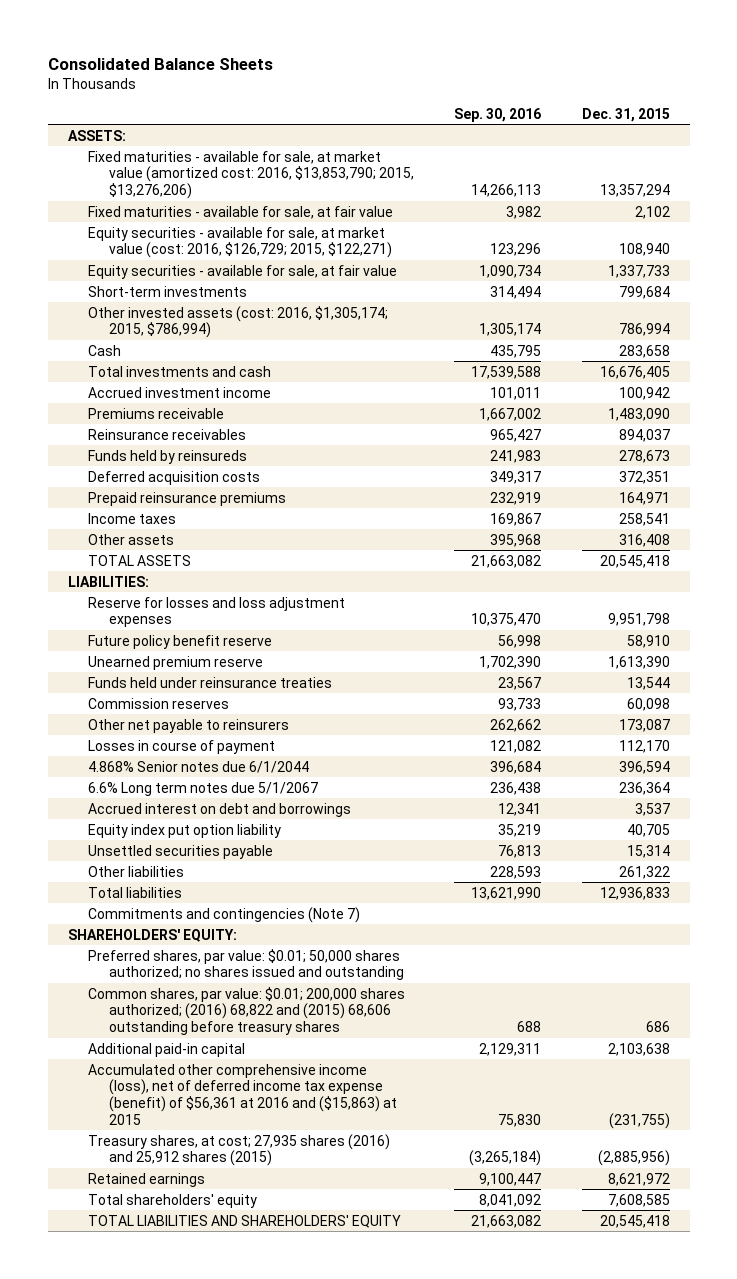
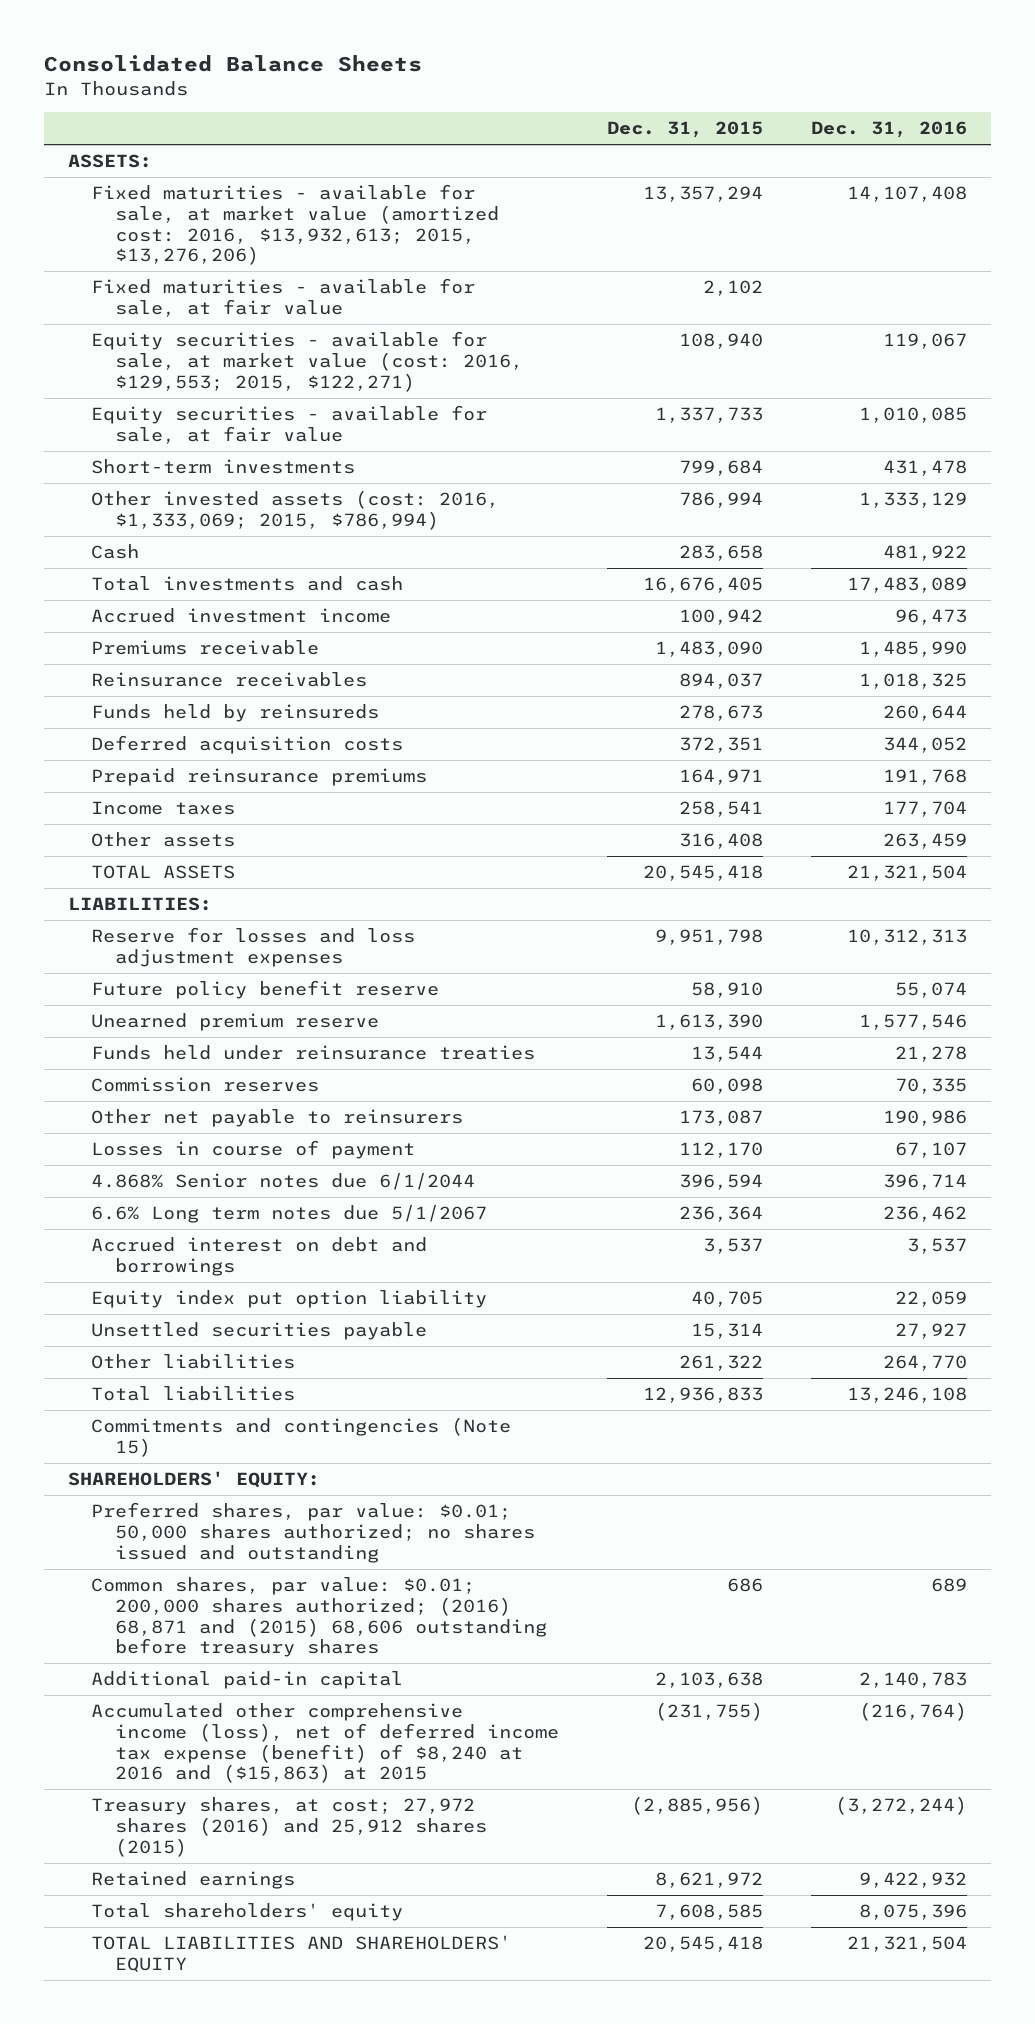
- | Sep. 30, 2016 | Dec. 31, 2015
+ | Dec. 31, 2015 | Dec. 31, 2016
- Fixed maturities - available for sale, at market value (amortized cost: 2016, $13,853,790; 2015, $13,276,206) | 14,266,113 | 13,357,294
+ Fixed maturities - available for sale, at market value (amortized cost: 2016, $13,932,613; 2015, $13,276,206) | 13,357,294 | 14,107,408
- Equity securities - available for sale, at market value (cost: 2016, $126,729; 2015, $122,271) | 123,296 | 108,940
+ Equity securities - available for sale, at market value (cost: 2016, $129,553; 2015, $122,271) | 108,940 | 119,067
- Other invested assets (cost: 2016, $1,305,174; 2015, $786,994) | 1,305,174 | 786,994
+ Other invested assets (cost: 2016, $1,333,069; 2015, $786,994) | 786,994 | 1,333,129
- Commitments and contingencies (Note 7)
+ Commitments and contingencies (Note 15)
- Common shares, par value: $0.01; 200,000 shares authorized; (2016) 68,822 and (2015) 68,606 outstanding before treasury shares | 688 | 686
+ Common shares, par value: $0.01; 200,000 shares authorized; (2016) 68,871 and (2015) 68,606 outstanding before treasury shares | 686 | 689
- Accumulated other comprehensive income (loss), net of deferred income tax expense (benefit) of $56,361 at 2016 and ($15,863) at 2015 | 75,830 | (231,755)
- Treasury shares, at cost; 27,935 shares (2016) and 25,912 shares (2015) | (3,265,184) | (2,885,956)
+ Accumulated other comprehensive income (loss), net of deferred income tax expense (benefit) of $8,240 at 2016 and ($15,863) at 2015 | (231,755) | (216,764)
+ Treasury shares, at cost; 27,972 shares (2016) and 25,912 shares (2015) | (2,885,956) | (3,272,244)

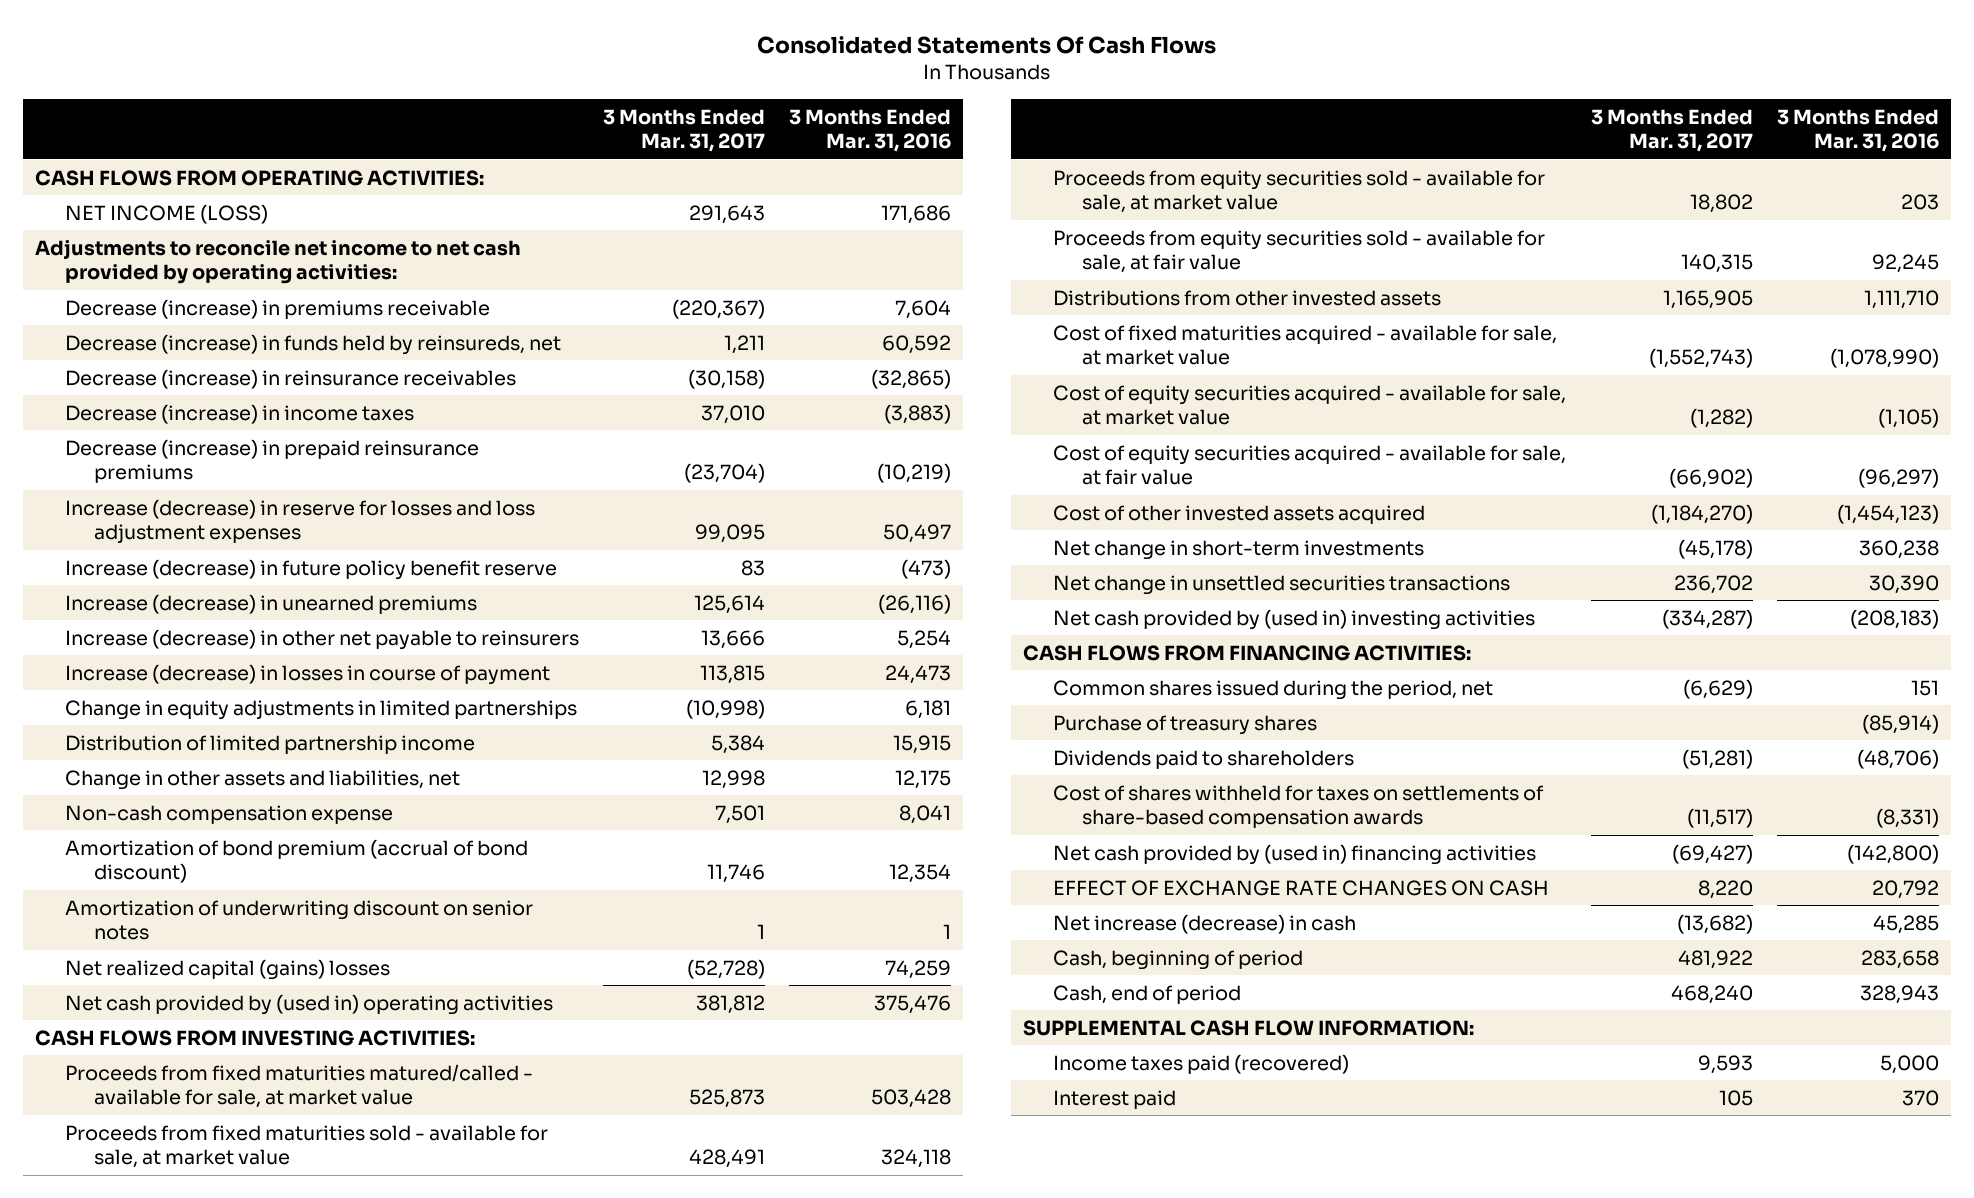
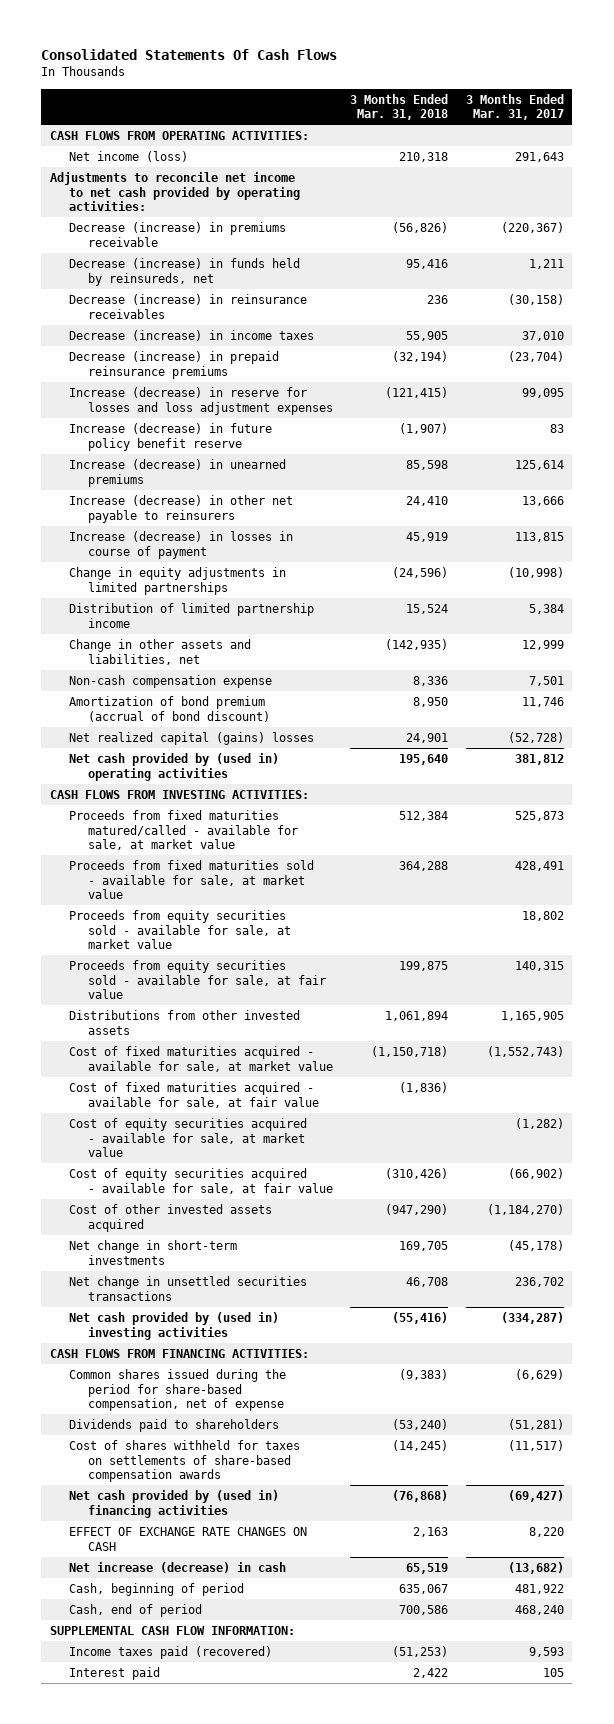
- | 3 Months Ended Mar. 31, 2017 | 3 Months Ended Mar. 31, 2016
+ | 3 Months Ended Mar. 31, 2018 | 3 Months Ended Mar. 31, 2017
- NET INCOME (LOSS) | 291,643 | 171,686
+ Net income (loss) | 210,318 | 291,643
- Change in other assets and liabilities, net | 12,998 | 12,175
+ Change in other assets and liabilities, net | (142,935) | 12,999
- Amortization of underwriting discount on senior notes | 1 | 1
+ Cost of fixed maturities acquired - available for sale, at fair value | (1,836) |
- Common shares issued during the period, net | (6,629) | 151
- Purchase of treasury shares | | (85,914)
+ Common shares issued during the period for share-based compensation, net of expense | (9,383) | (6,629)

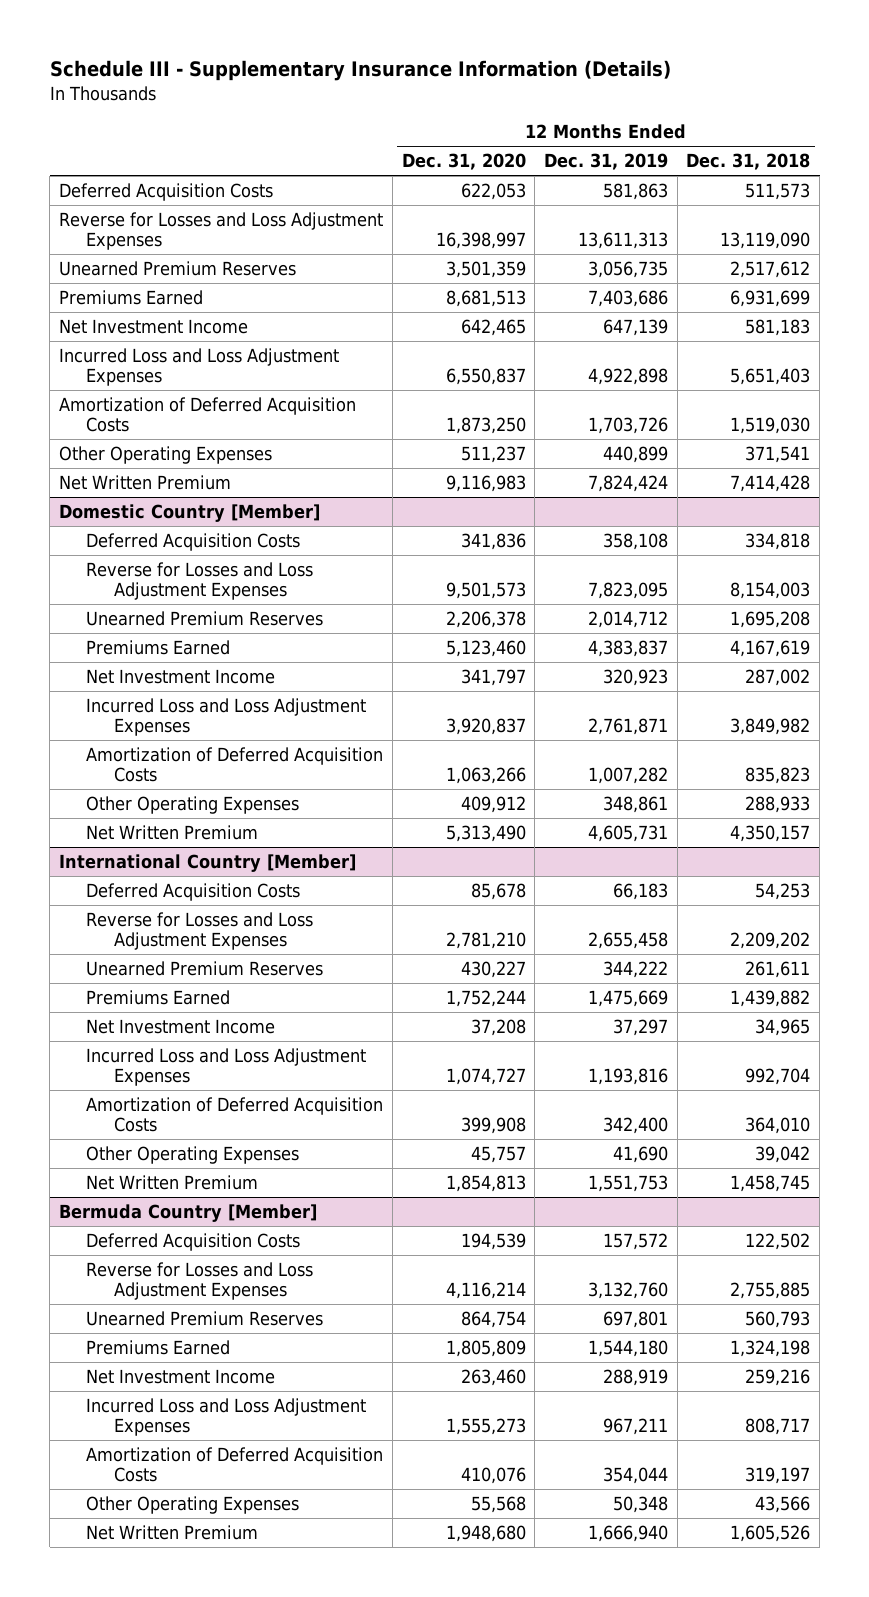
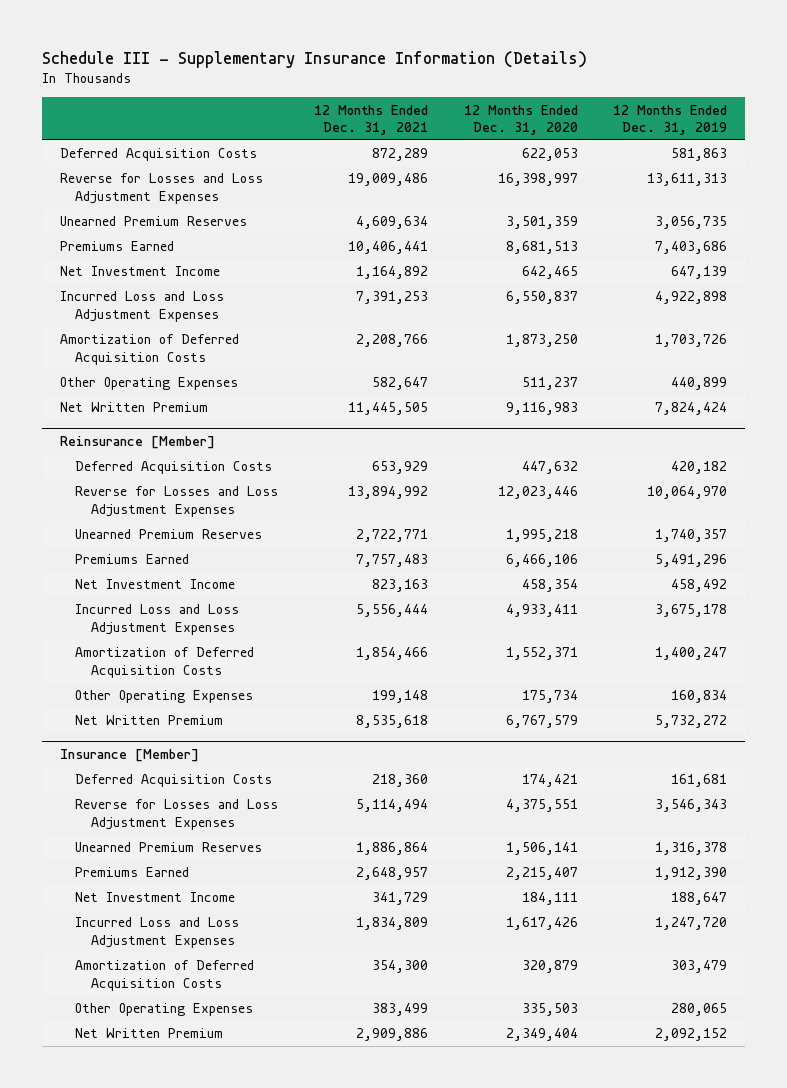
- | 12 Months Ended Dec. 31, 2020 | 12 Months Ended Dec. 31, 2019 | 12 Months Ended Dec. 31, 2018
+ | 12 Months Ended Dec. 31, 2021 | 12 Months Ended Dec. 31, 2020 | 12 Months Ended Dec. 31, 2019
- Domestic Country [Member]
- Deferred Acquisition Costs | 341,836 | 358,108 | 334,818
- Reverse for Losses and Loss Adjustment Expenses | 9,501,573 | 7,823,095 | 8,154,003
- Unearned Premium Reserves | 2,206,378 | 2,014,712 | 1,695,208
- Premiums Earned | 5,123,460 | 4,383,837 | 4,167,619
- Net Investment Income | 341,797 | 320,923 | 287,002
- Incurred Loss and Loss Adjustment Expenses | 3,920,837 | 2,761,871 | 3,849,982
- Amortization of Deferred Acquisition Costs | 1,063,266 | 1,007,282 | 835,823
- Other Operating Expenses | 409,912 | 348,861 | 288,933
- Net Written Premium | 5,313,490 | 4,605,731 | 4,350,157
- International Country [Member]
- Deferred Acquisition Costs | 85,678 | 66,183 | 54,253
- Reverse for Losses and Loss Adjustment Expenses | 2,781,210 | 2,655,458 | 2,209,202
- Unearned Premium Reserves | 430,227 | 344,222 | 261,611
- Premiums Earned | 1,752,244 | 1,475,669 | 1,439,882
- Net Investment Income | 37,208 | 37,297 | 34,965
- Incurred Loss and Loss Adjustment Expenses | 1,074,727 | 1,193,816 | 992,704
- Amortization of Deferred Acquisition Costs | 399,908 | 342,400 | 364,010
- Other Operating Expenses | 45,757 | 41,690 | 39,042
- Net Written Premium | 1,854,813 | 1,551,753 | 1,458,745
- Bermuda Country [Member]
- Deferred Acquisition Costs | 194,539 | 157,572 | 122,502
- Reverse for Losses and Loss Adjustment Expenses | 4,116,214 | 3,132,760 | 2,755,885
- Unearned Premium Reserves | 864,754 | 697,801 | 560,793
- Premiums Earned | 1,805,809 | 1,544,180 | 1,324,198
- Net Investment Income | 263,460 | 288,919 | 259,216
- Incurred Loss and Loss Adjustment Expenses | 1,555,273 | 967,211 | 808,717
- Amortization of Deferred Acquisition Costs | 410,076 | 354,044 | 319,197
- Other Operating Expenses | 55,568 | 50,348 | 43,566
- Net Written Premium | 1,948,680 | 1,666,940 | 1,605,526
+ Reinsurance [Member]
+ Deferred Acquisition Costs | 653,929 | 447,632 | 420,182
+ Reverse for Losses and Loss Adjustment Expenses | 13,894,992 | 12,023,446 | 10,064,970
+ Unearned Premium Reserves | 2,722,771 | 1,995,218 | 1,740,357
+ Premiums Earned | 7,757,483 | 6,466,106 | 5,491,296
+ Net Investment Income | 823,163 | 458,354 | 458,492
+ Incurred Loss and Loss Adjustment Expenses | 5,556,444 | 4,933,411 | 3,675,178
+ Amortization of Deferred Acquisition Costs | 1,854,466 | 1,552,371 | 1,400,247
+ Other Operating Expenses | 199,148 | 175,734 | 160,834
+ Net Written Premium | 8,535,618 | 6,767,579 | 5,732,272
+ Insurance [Member]
+ Deferred Acquisition Costs | 218,360 | 174,421 | 161,681
+ Reverse for Losses and Loss Adjustment Expenses | 5,114,494 | 4,375,551 | 3,546,343
+ Unearned Premium Reserves | 1,886,864 | 1,506,141 | 1,316,378
+ Premiums Earned | 2,648,957 | 2,215,407 | 1,912,390
+ Net Investment Income | 341,729 | 184,111 | 188,647
+ Incurred Loss and Loss Adjustment Expenses | 1,834,809 | 1,617,426 | 1,247,720
+ Amortization of Deferred Acquisition Costs | 354,300 | 320,879 | 303,479
+ Other Operating Expenses | 383,499 | 335,503 | 280,065
+ Net Written Premium | 2,909,886 | 2,349,404 | 2,092,152

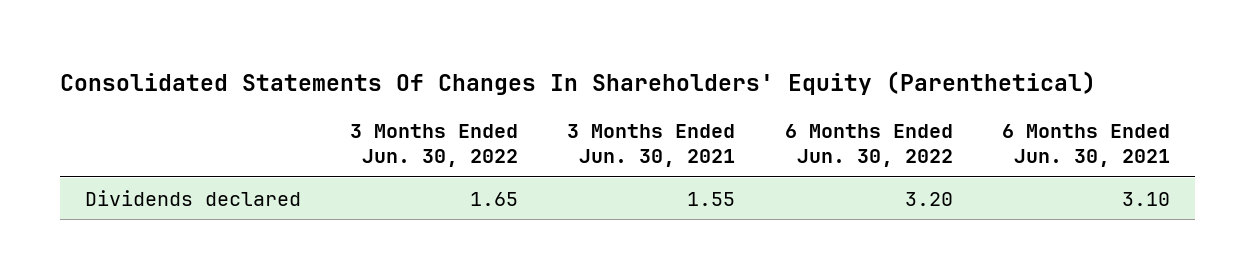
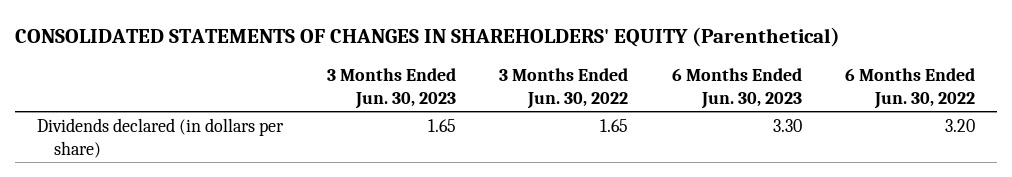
- Consolidated Statements Of Changes In Shareholders' Equity (Parenthetical)
+ CONSOLIDATED STATEMENTS OF CHANGES IN SHAREHOLDERS' EQUITY (Parenthetical)
- | 3 Months Ended Jun. 30, 2022 | 3 Months Ended Jun. 30, 2021 | 6 Months Ended Jun. 30, 2022 | 6 Months Ended Jun. 30, 2021
+ | 3 Months Ended Jun. 30, 2023 | 3 Months Ended Jun. 30, 2022 | 6 Months Ended Jun. 30, 2023 | 6 Months Ended Jun. 30, 2022
- Dividends declared | 1.65 | 1.55 | 3.20 | 3.10
+ Dividends declared (in dollars per share) | 1.65 | 1.65 | 3.30 | 3.20

